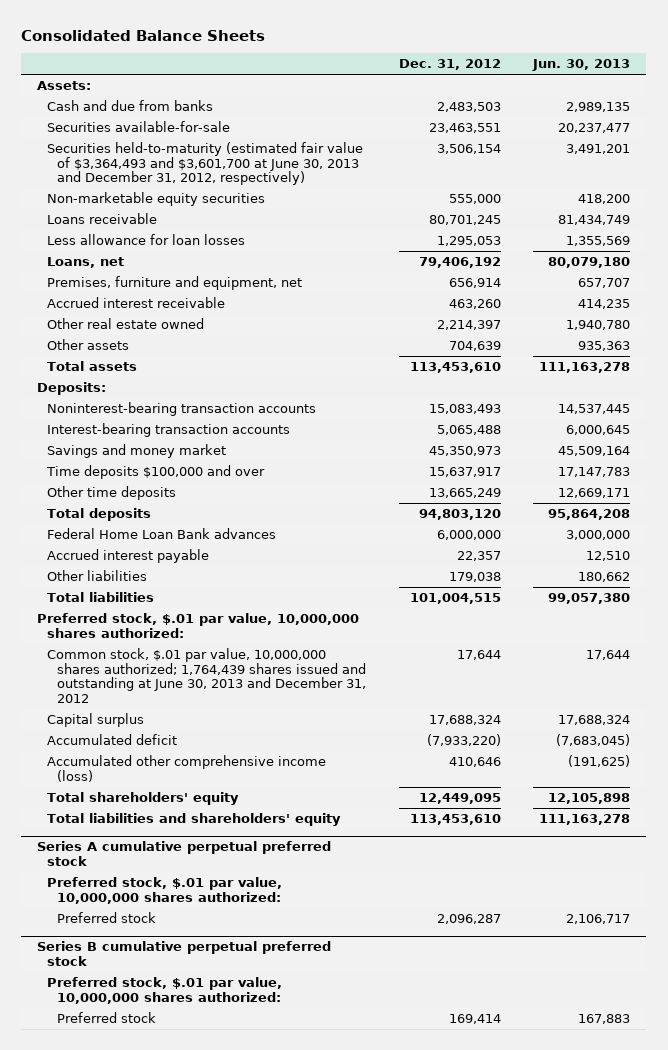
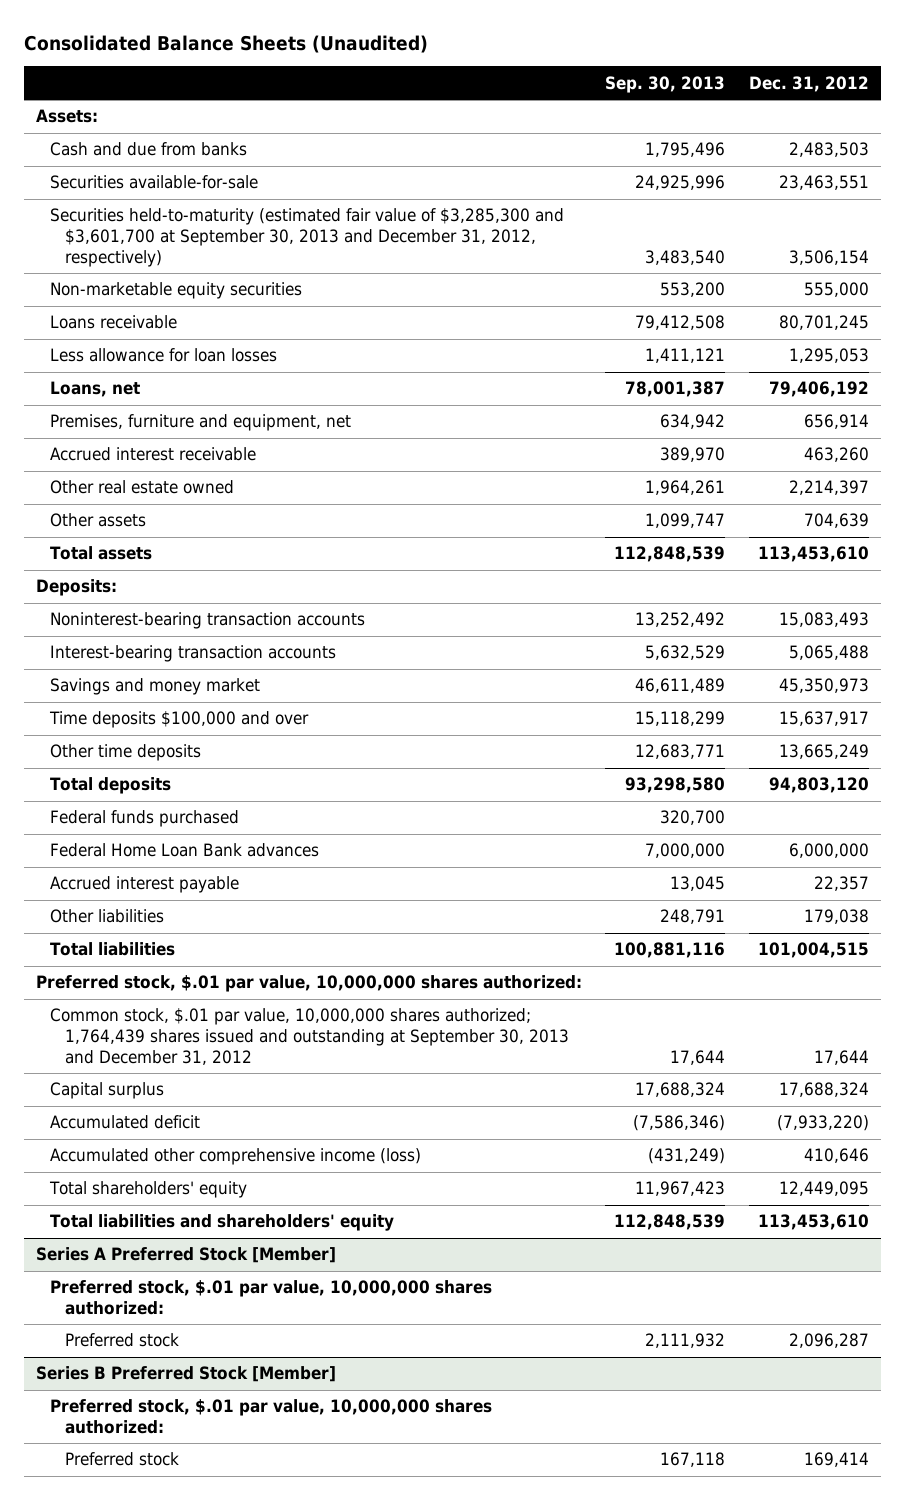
- Consolidated Balance Sheets
+ Consolidated Balance Sheets (Unaudited)
- | Dec. 31, 2012 | Jun. 30, 2013
+ | Sep. 30, 2013 | Dec. 31, 2012
- Securities held-to-maturity (estimated fair value of $3,364,493 and $3,601,700 at June 30, 2013 and December 31, 2012, respectively) | 3,506,154 | 3,491,201
+ Securities held-to-maturity (estimated fair value of $3,285,300 and $3,601,700 at September 30, 2013 and December 31, 2012, respectively) | 3,483,540 | 3,506,154
+ Federal funds purchased | 320,700 |
- Common stock, $.01 par value, 10,000,000 shares authorized; 1,764,439 shares issued and outstanding at June 30, 2013 and December 31, 2012 | 17,644 | 17,644
+ Common stock, $.01 par value, 10,000,000 shares authorized; 1,764,439 shares issued and outstanding at September 30, 2013 and December 31, 2012 | 17,644 | 17,644
- Series A cumulative perpetual preferred stock
+ Series A Preferred Stock [Member]
- Series B cumulative perpetual preferred stock
+ Series B Preferred Stock [Member]

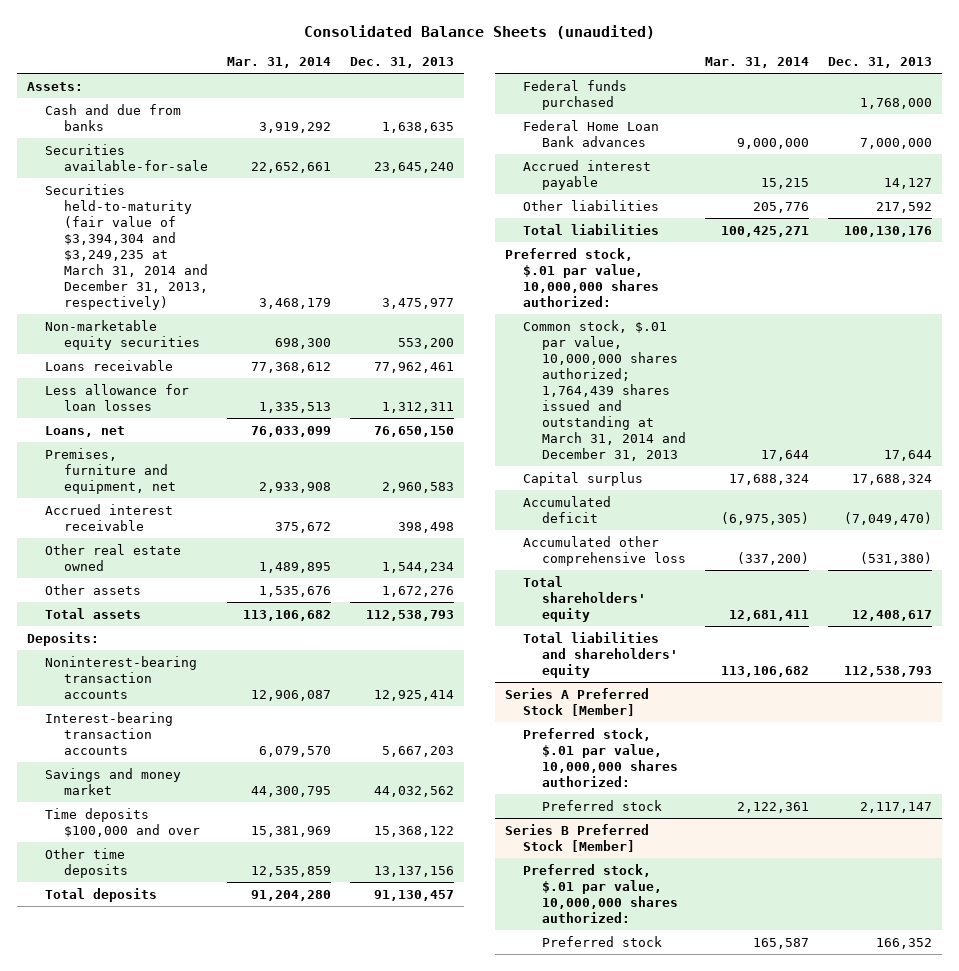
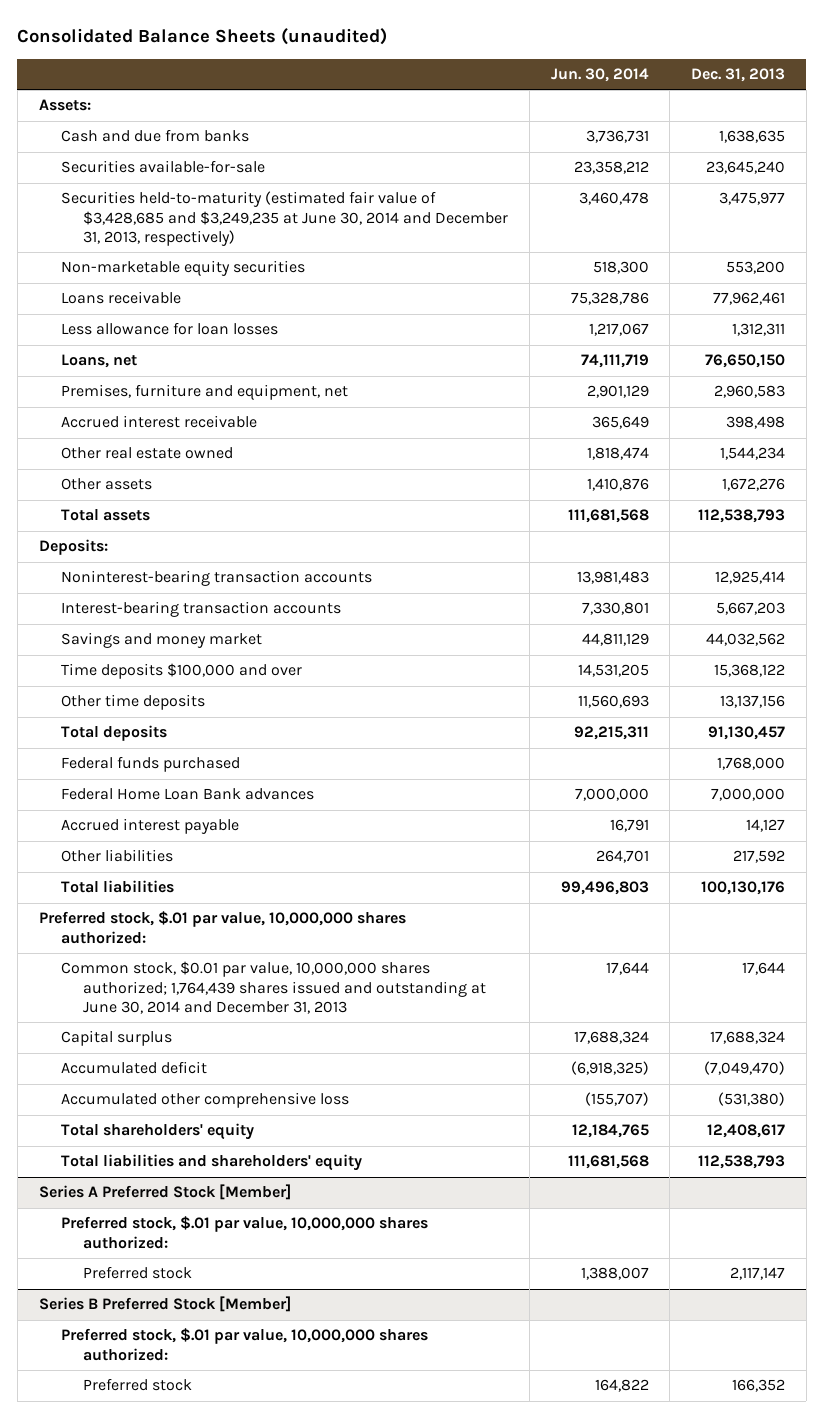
- | Mar. 31, 2014 | Dec. 31, 2013
+ | Jun. 30, 2014 | Dec. 31, 2013
- Securities held-to-maturity (fair value of $3,394,304 and $3,249,235 at March 31, 2014 and December 31, 2013, respectively) | 3,468,179 | 3,475,977
+ Securities held-to-maturity (estimated fair value of $3,428,685 and $3,249,235 at June 30, 2014 and December 31, 2013, respectively) | 3,460,478 | 3,475,977
- Common stock, $.01 par value, 10,000,000 shares authorized; 1,764,439 shares issued and outstanding at March 31, 2014 and December 31, 2013 | 17,644 | 17,644
+ Common stock, $0.01 par value, 10,000,000 shares authorized; 1,764,439 shares issued and outstanding at June 30, 2014 and December 31, 2013 | 17,644 | 17,644

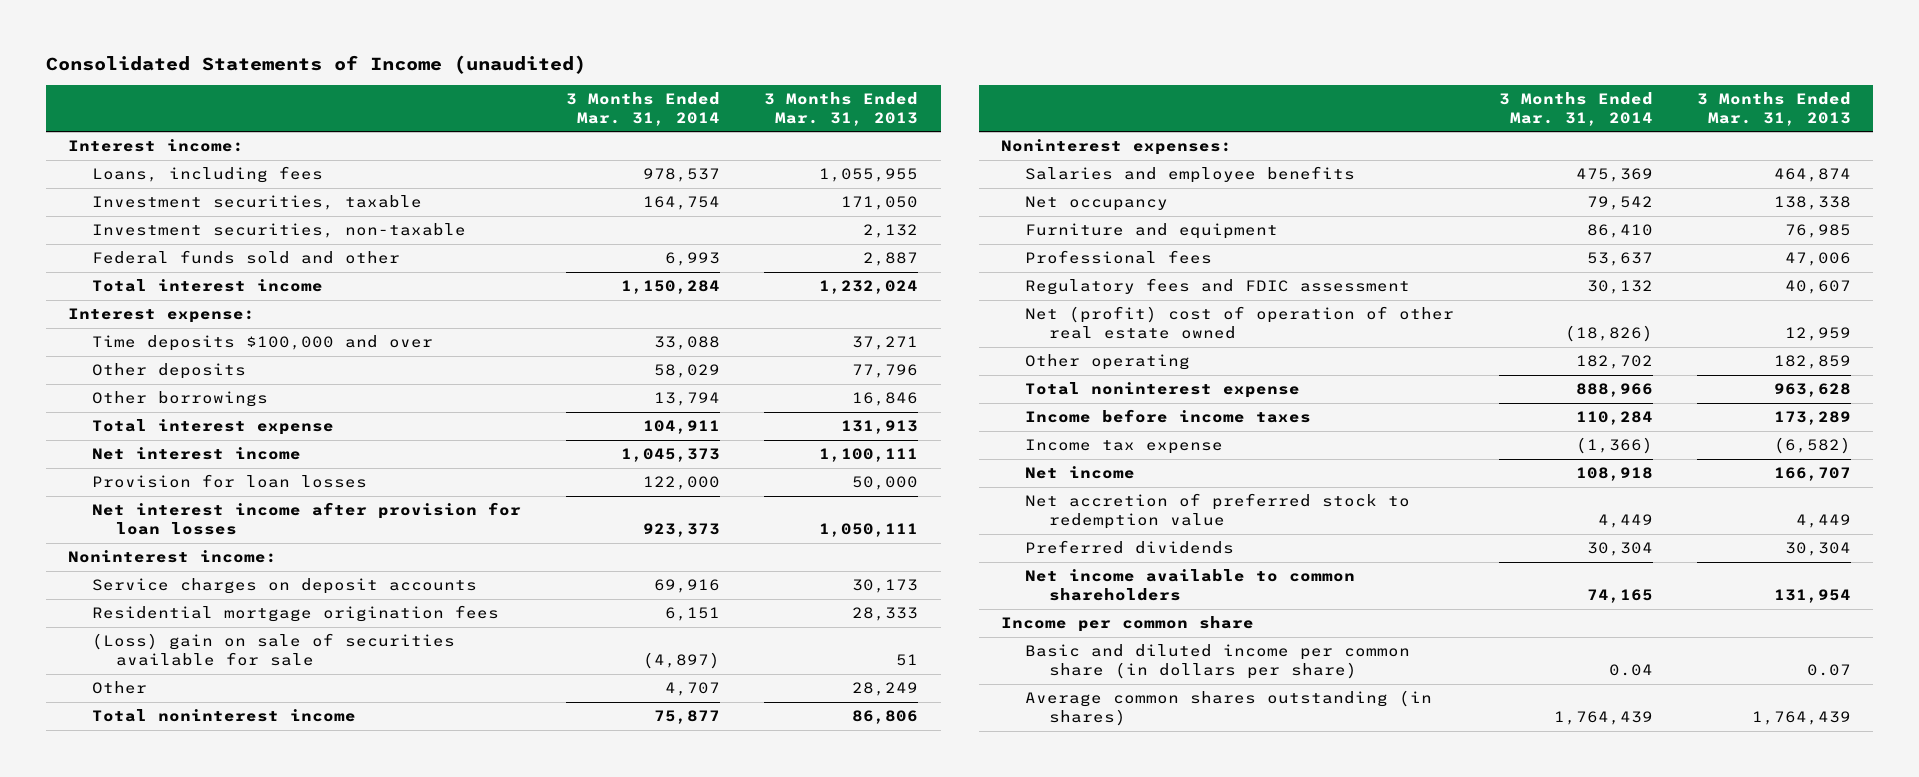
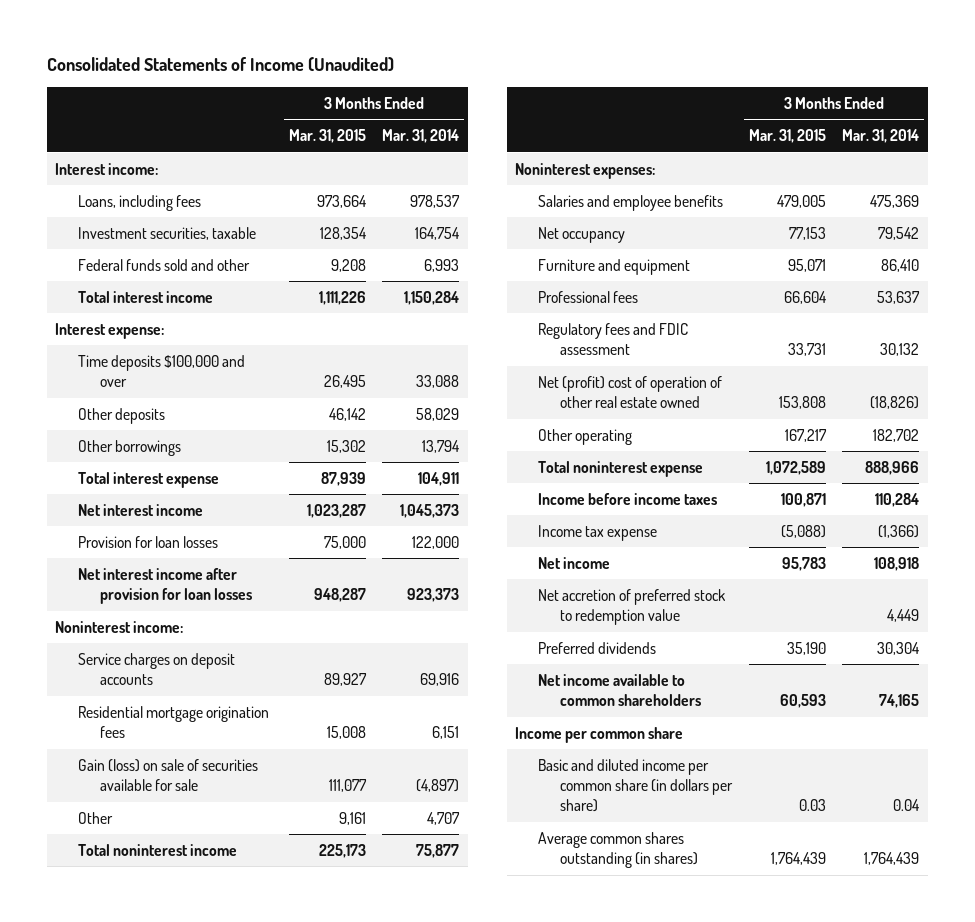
- Consolidated Statements of Income (unaudited)
+ Consolidated Statements of Income (Unaudited)
- | 3 Months Ended Mar. 31, 2014 | 3 Months Ended Mar. 31, 2013
+ | 3 Months Ended Mar. 31, 2015 | 3 Months Ended Mar. 31, 2014
- Investment securities, non-taxable | | 2,132
- (Loss) gain on sale of securities available for sale | (4,897) | 51
+ Gain (loss) on sale of securities available for sale | 111,077 | (4,897)

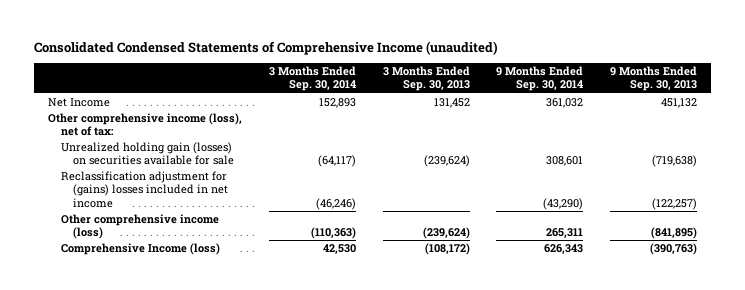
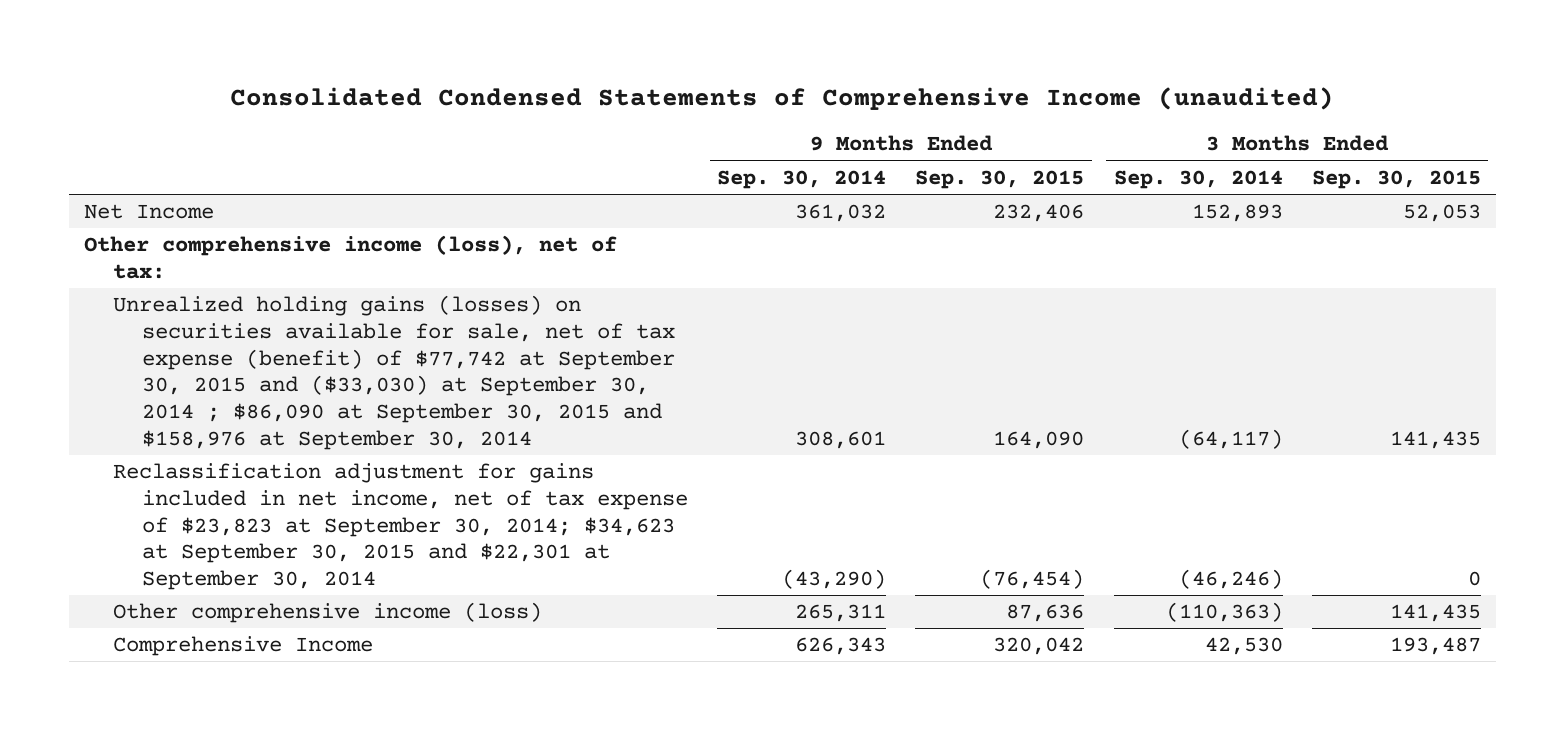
- | 3 Months Ended Sep. 30, 2014 | 3 Months Ended Sep. 30, 2013 | 9 Months Ended Sep. 30, 2014 | 9 Months Ended Sep. 30, 2013
+ | 9 Months Ended Sep. 30, 2014 | 9 Months Ended Sep. 30, 2015 | 3 Months Ended Sep. 30, 2014 | 3 Months Ended Sep. 30, 2015
- Unrealized holding gain (losses) on securities available for sale | (64,117) | (239,624) | 308,601 | (719,638)
- Reclassification adjustment for (gains) losses included in net income | (46,246) | | (43,290) | (122,257)
+ Unrealized holding gains (losses) on securities available for sale, net of tax expense (benefit) of $77,742 at September 30, 2015 and ($33,030) at September 30, 2014 ; $86,090 at September 30, 2015 and $158,976 at September 30, 2014 | 308,601 | 164,090 | (64,117) | 141,435
+ Reclassification adjustment for gains included in net income, net of tax expense of $23,823 at September 30, 2014; $34,623 at September 30, 2015 and $22,301 at September 30, 2014 | (43,290) | (76,454) | (46,246) | 0
- Comprehensive Income (loss) | 42,530 | (108,172) | 626,343 | (390,763)
+ Comprehensive Income | 626,343 | 320,042 | 42,530 | 193,487

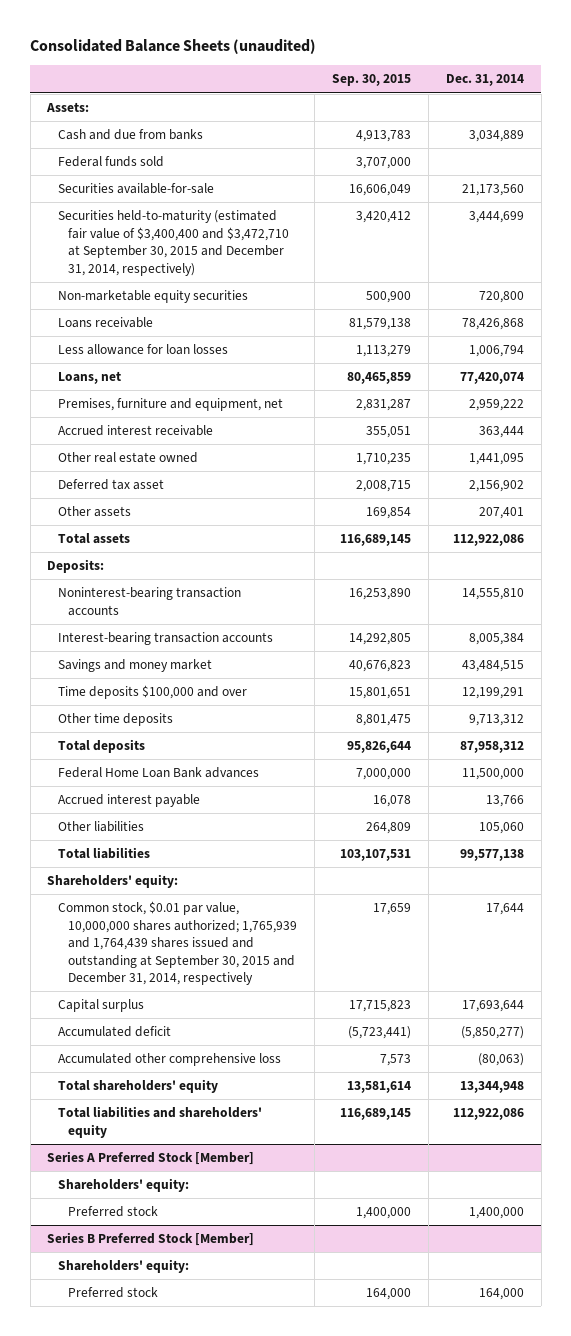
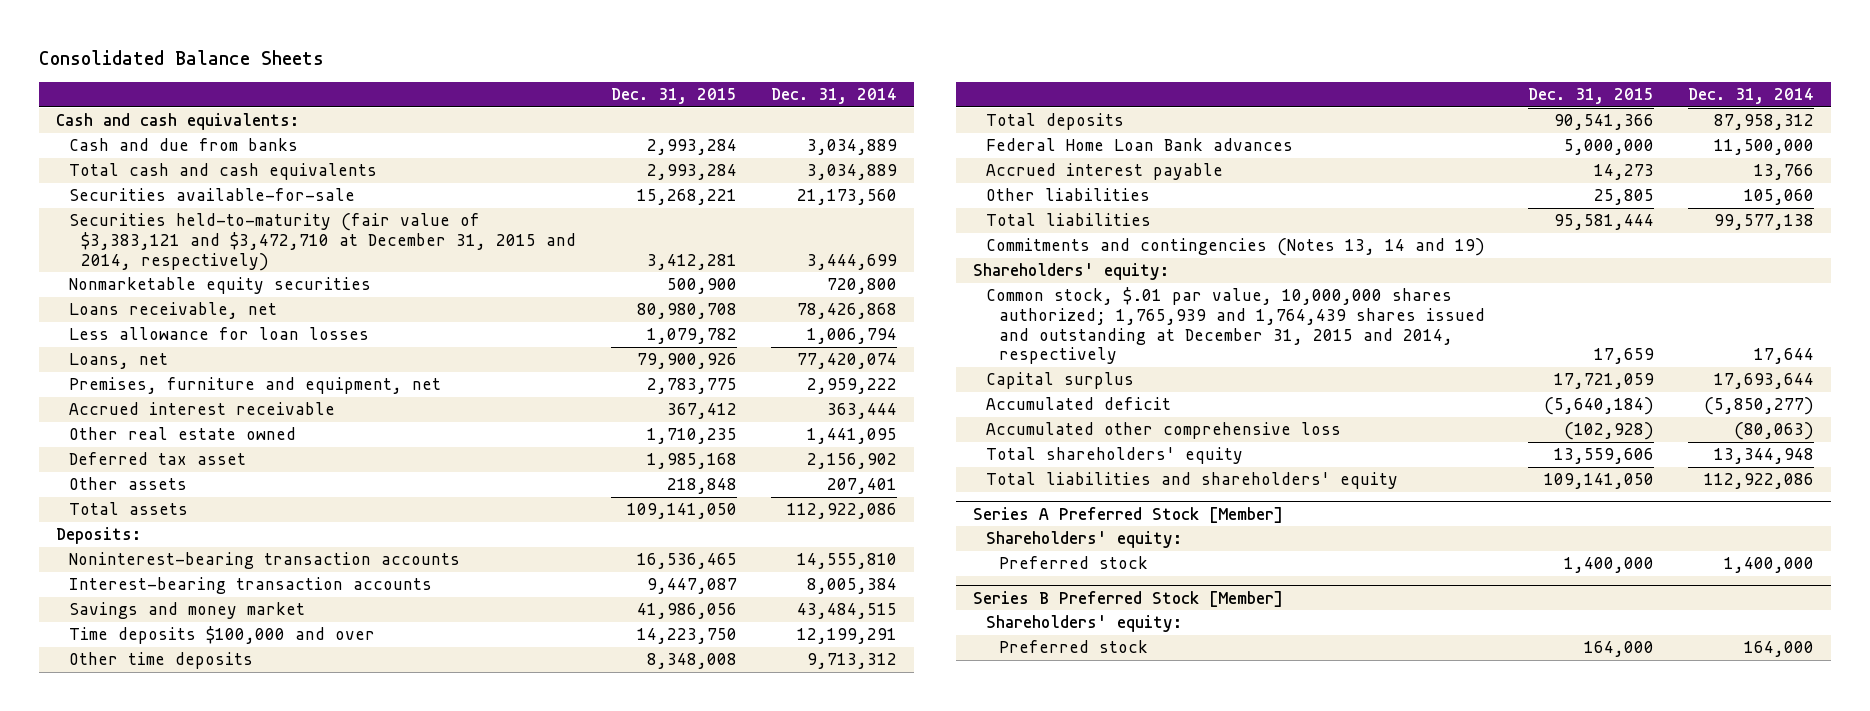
- Consolidated Balance Sheets (unaudited)
+ Consolidated Balance Sheets
- | Sep. 30, 2015 | Dec. 31, 2014
+ | Dec. 31, 2015 | Dec. 31, 2014
- Assets:
+ Cash and cash equivalents:
- Federal funds sold | 3,707,000 |
+ Total cash and cash equivalents | 2,993,284 | 3,034,889
- Securities held-to-maturity (estimated fair value of $3,400,400 and $3,472,710 at September 30, 2015 and December 31, 2014, respectively) | 3,420,412 | 3,444,699
- Non-marketable equity securities | 500,900 | 720,800
- Loans receivable | 81,579,138 | 78,426,868
+ Securities held-to-maturity (fair value of $3,383,121 and $3,472,710 at December 31, 2015 and 2014, respectively) | 3,412,281 | 3,444,699
+ Nonmarketable equity securities | 500,900 | 720,800
+ Loans receivable, net | 80,980,708 | 78,426,868
+ Commitments and contingencies (Notes 13, 14 and 19)
- Common stock, $0.01 par value, 10,000,000 shares authorized; 1,765,939 and 1,764,439 shares issued and outstanding at September 30, 2015 and December 31, 2014, respectively | 17,659 | 17,644
+ Common stock, $.01 par value, 10,000,000 shares authorized; 1,765,939 and 1,764,439 shares issued and outstanding at December 31, 2015 and 2014, respectively | 17,659 | 17,644

